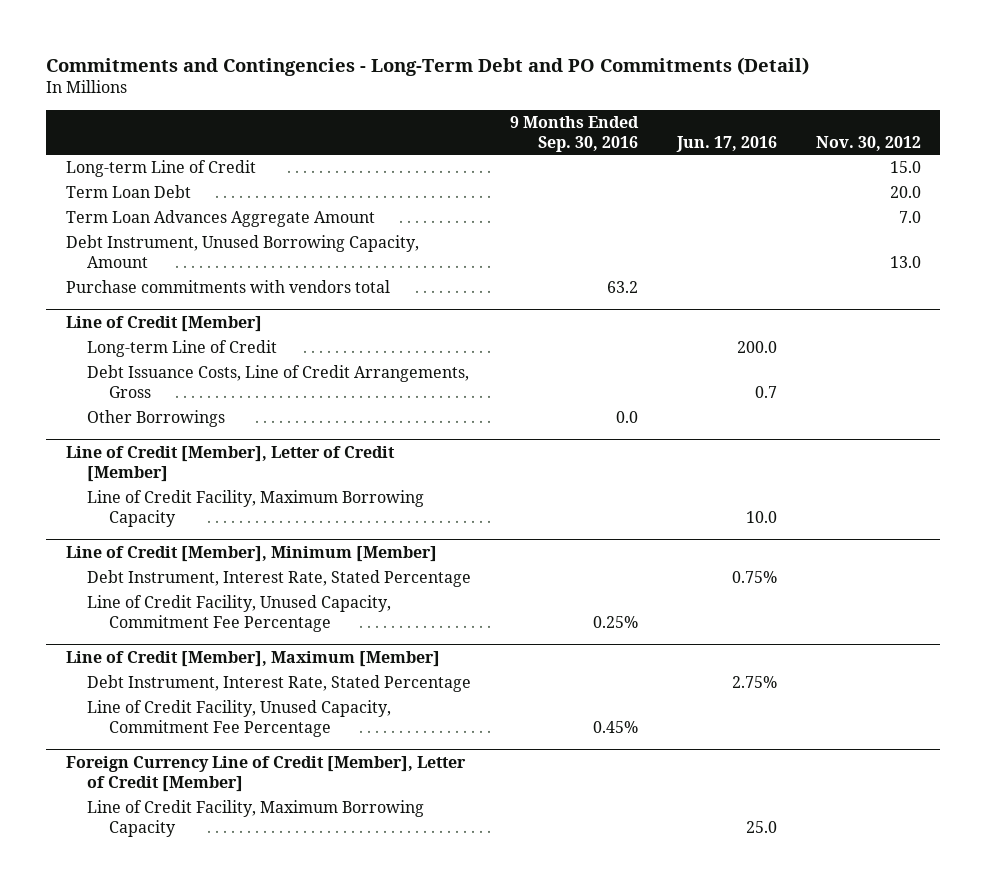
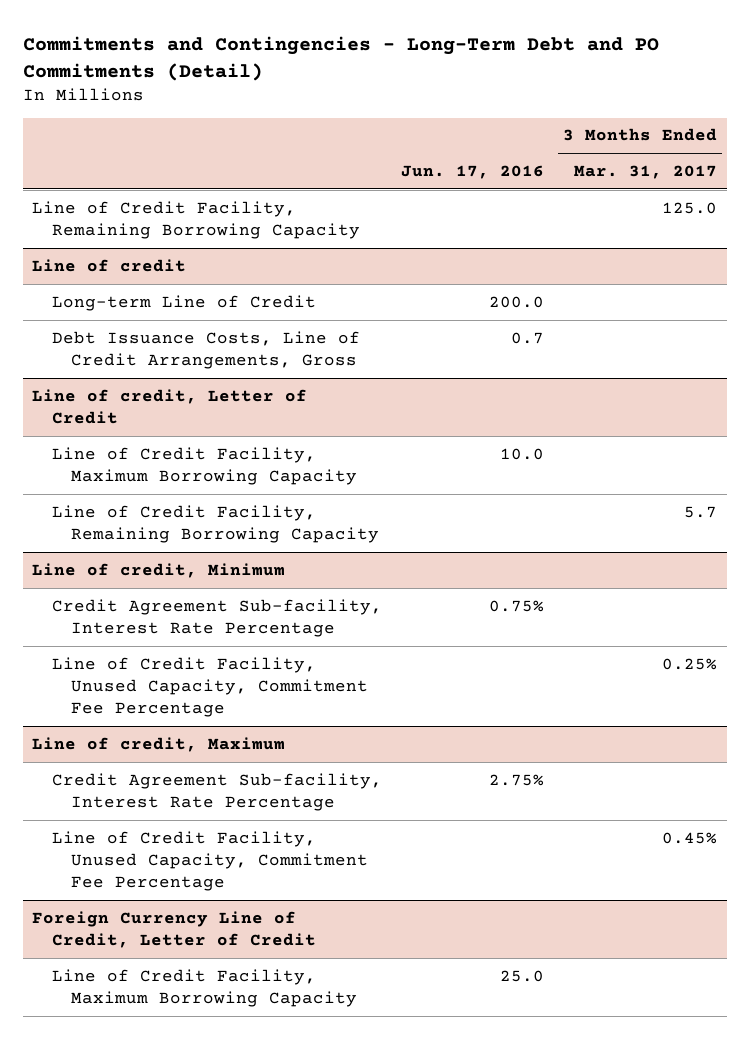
- | 9 Months Ended Sep. 30, 2016 | Jun. 17, 2016 | Nov. 30, 2012
+ | Jun. 17, 2016 | 3 Months Ended Mar. 31, 2017
- Long-term Line of Credit | | | 15.0
- Term Loan Debt | | | 20.0
- Term Loan Advances Aggregate Amount | | | 7.0
- Debt Instrument, Unused Borrowing Capacity, Amount | | | 13.0
- Purchase commitments with vendors total | 63.2 | |
- Line of Credit [Member]
+ Line of Credit Facility, Remaining Borrowing Capacity | | 125.0
+ Line of credit
- Other Borrowings | 0.0 | |
- Line of Credit [Member], Letter of Credit [Member]
+ Line of credit, Letter of Credit
- Line of Credit [Member], Minimum [Member]
- Debt Instrument, Interest Rate, Stated Percentage | | 0.75% |
+ Line of Credit Facility, Remaining Borrowing Capacity | | 5.7
+ Line of credit, Minimum
+ Credit Agreement Sub-facility, Interest Rate Percentage | 0.75% |
- Line of Credit [Member], Maximum [Member]
- Debt Instrument, Interest Rate, Stated Percentage | | 2.75% |
+ Line of credit, Maximum
+ Credit Agreement Sub-facility, Interest Rate Percentage | 2.75% |
- Foreign Currency Line of Credit [Member], Letter of Credit [Member]
+ Foreign Currency Line of Credit, Letter of Credit

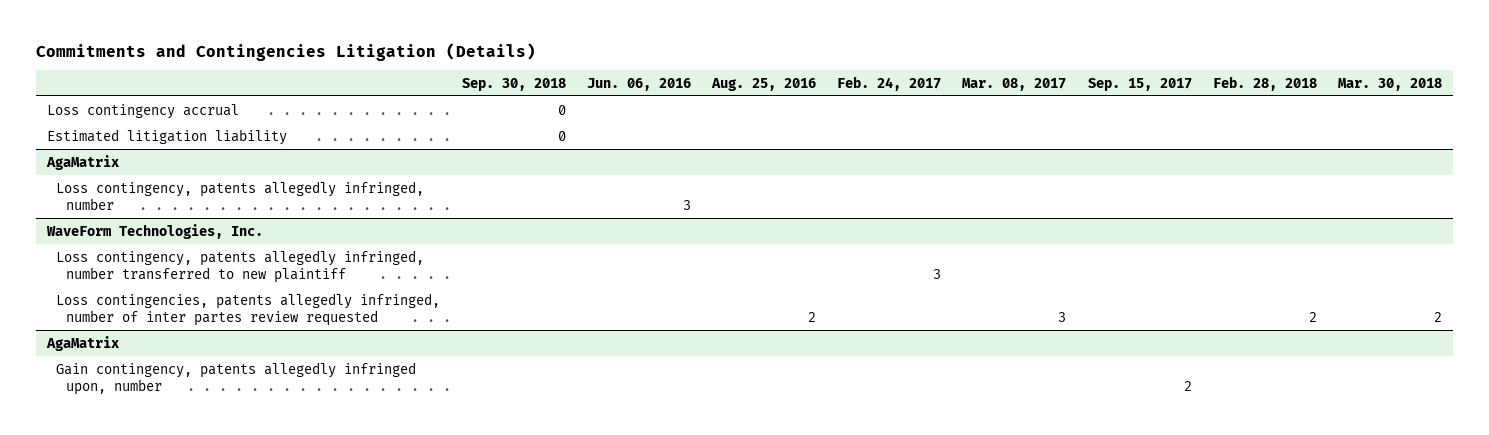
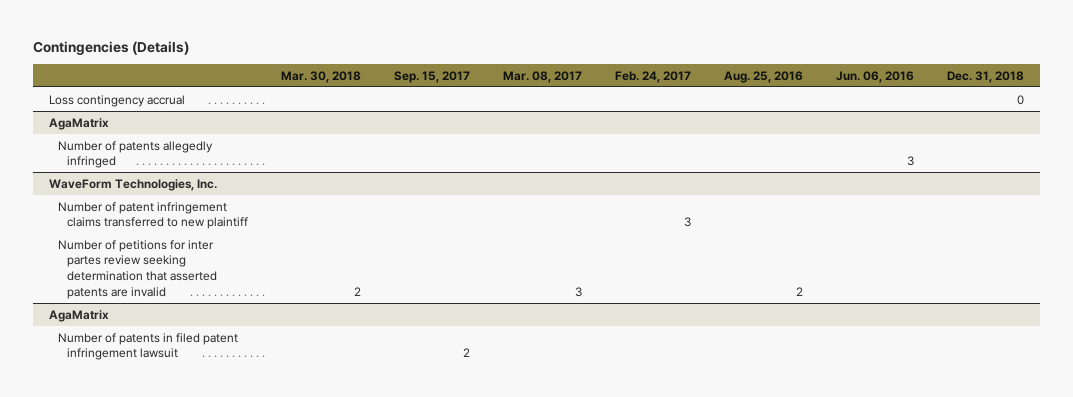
- Commitments and Contingencies Litigation (Details)
+ Contingencies (Details)
- | Sep. 30, 2018 | Jun. 06, 2016 | Aug. 25, 2016 | Feb. 24, 2017 | Mar. 08, 2017 | Sep. 15, 2017 | Feb. 28, 2018 | Mar. 30, 2018
+ | Mar. 30, 2018 | Sep. 15, 2017 | Mar. 08, 2017 | Feb. 24, 2017 | Aug. 25, 2016 | Jun. 06, 2016 | Dec. 31, 2018
- Estimated litigation liability | 0 | | | | | | |
@ AgaMatrix
- Loss contingency, patents allegedly infringed, number | | 3 | | | | | |
+ Number of patents allegedly infringed | | | | | | 3 |
@ WaveForm Technologies, Inc.
- Loss contingency, patents allegedly infringed, number transferred to new plaintiff | | | | 3 | | | |
- Loss contingencies, patents allegedly infringed, number of inter partes review requested | | | 2 | | 3 | | 2 | 2
+ Number of patent infringement claims transferred to new plaintiff | | | | 3 | | |
+ Number of petitions for inter partes review seeking determination that asserted patents are invalid | 2 | | 3 | | 2 | |
@ AgaMatrix
- Gain contingency, patents allegedly infringed upon, number | | | | | | 2 | |
+ Number of patents in filed patent infringement lawsuit | | 2 | | | | |

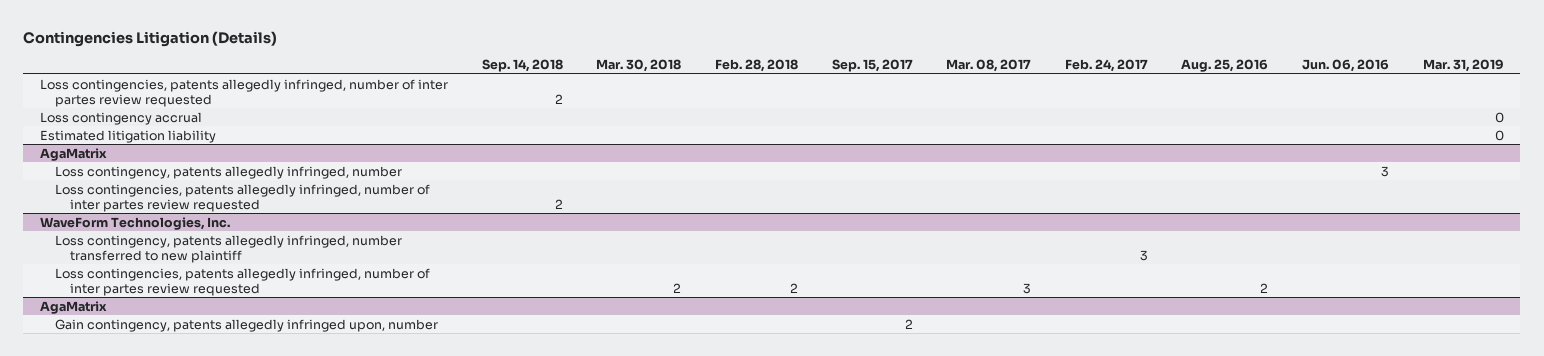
- Contingencies (Details)
+ Contingencies Litigation (Details)
- | Mar. 30, 2018 | Sep. 15, 2017 | Mar. 08, 2017 | Feb. 24, 2017 | Aug. 25, 2016 | Jun. 06, 2016 | Dec. 31, 2018
+ | Sep. 14, 2018 | Mar. 30, 2018 | Feb. 28, 2018 | Sep. 15, 2017 | Mar. 08, 2017 | Feb. 24, 2017 | Aug. 25, 2016 | Jun. 06, 2016 | Mar. 31, 2019
+ Loss contingencies, patents allegedly infringed, number of inter partes review requested | 2 | | | | | | | |
+ Estimated litigation liability | | | | | | | | | 0
@ AgaMatrix
- Number of patents allegedly infringed | | | | | | 3 |
+ Loss contingency, patents allegedly infringed, number | | | | | | | | 3 |
+ Loss contingencies, patents allegedly infringed, number of inter partes review requested | 2 | | | | | | | |
@ WaveForm Technologies, Inc.
- Number of patent infringement claims transferred to new plaintiff | | | | 3 | | |
- Number of petitions for inter partes review seeking determination that asserted patents are invalid | 2 | | 3 | | 2 | |
+ Loss contingency, patents allegedly infringed, number transferred to new plaintiff | | | | | | 3 | | |
+ Loss contingencies, patents allegedly infringed, number of inter partes review requested | | 2 | 2 | | 3 | | 2 | |
@ AgaMatrix
- Number of patents in filed patent infringement lawsuit | | 2 | | | | |
+ Gain contingency, patents allegedly infringed upon, number | | | | 2 | | | | |

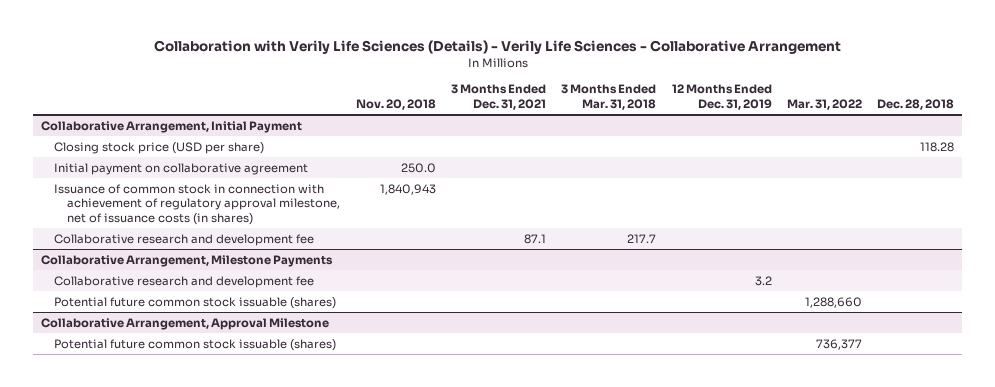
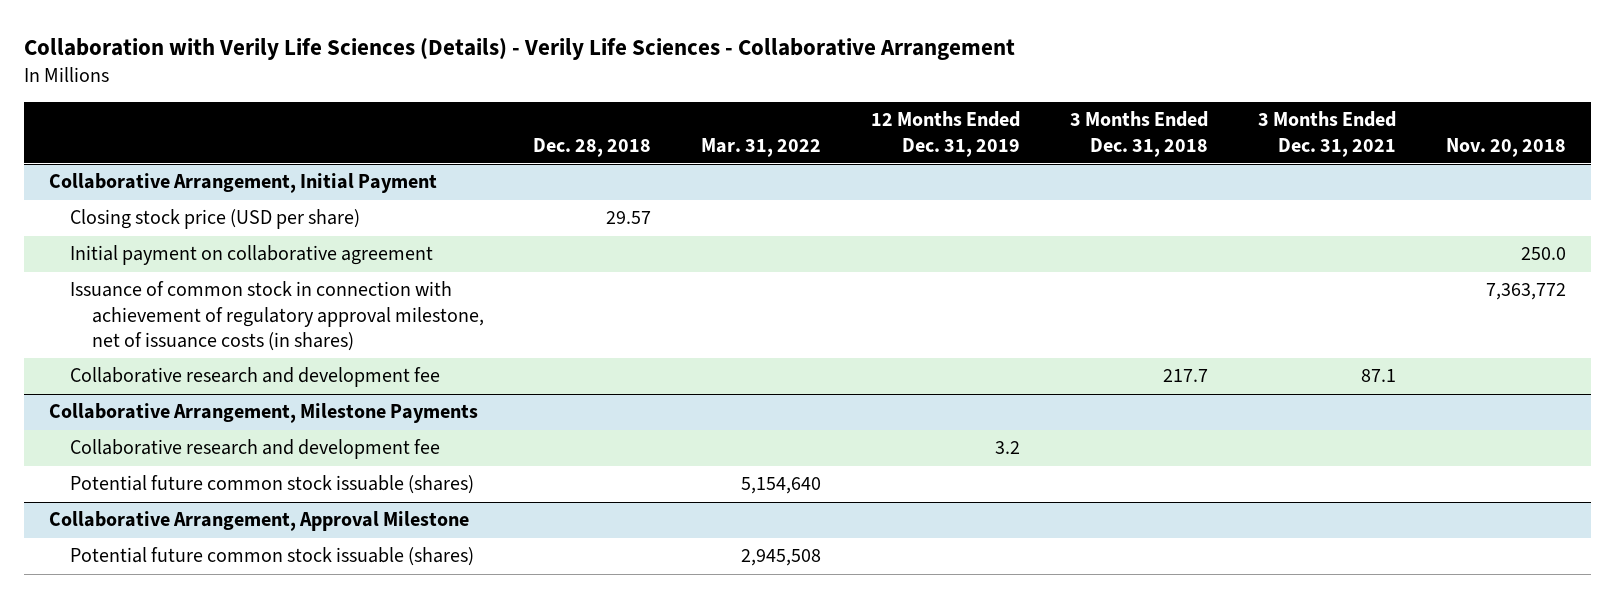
- | Nov. 20, 2018 | 3 Months Ended Dec. 31, 2021 | 3 Months Ended Mar. 31, 2018 | 12 Months Ended Dec. 31, 2019 | Mar. 31, 2022 | Dec. 28, 2018
+ | Dec. 28, 2018 | Mar. 31, 2022 | 12 Months Ended Dec. 31, 2019 | 3 Months Ended Dec. 31, 2018 | 3 Months Ended Dec. 31, 2021 | Nov. 20, 2018
@ Collaborative Arrangement, Initial Payment
- Closing stock price (USD per share) | | | | | | 118.28
+ Closing stock price (USD per share) | 29.57 | | | | |
- Issuance of common stock in connection with achievement of regulatory approval milestone, net of issuance costs (in shares) | 1,840,943 | | | | |
+ Issuance of common stock in connection with achievement of regulatory approval milestone, net of issuance costs (in shares) | | | | | | 7,363,772
@ Collaborative Arrangement, Milestone Payments
- Potential future common stock issuable (shares) | | | | | 1,288,660 |
+ Potential future common stock issuable (shares) | | 5,154,640 | | | |
@ Collaborative Arrangement, Approval Milestone
- Potential future common stock issuable (shares) | | | | | 736,377 |
+ Potential future common stock issuable (shares) | | 2,945,508 | | | |

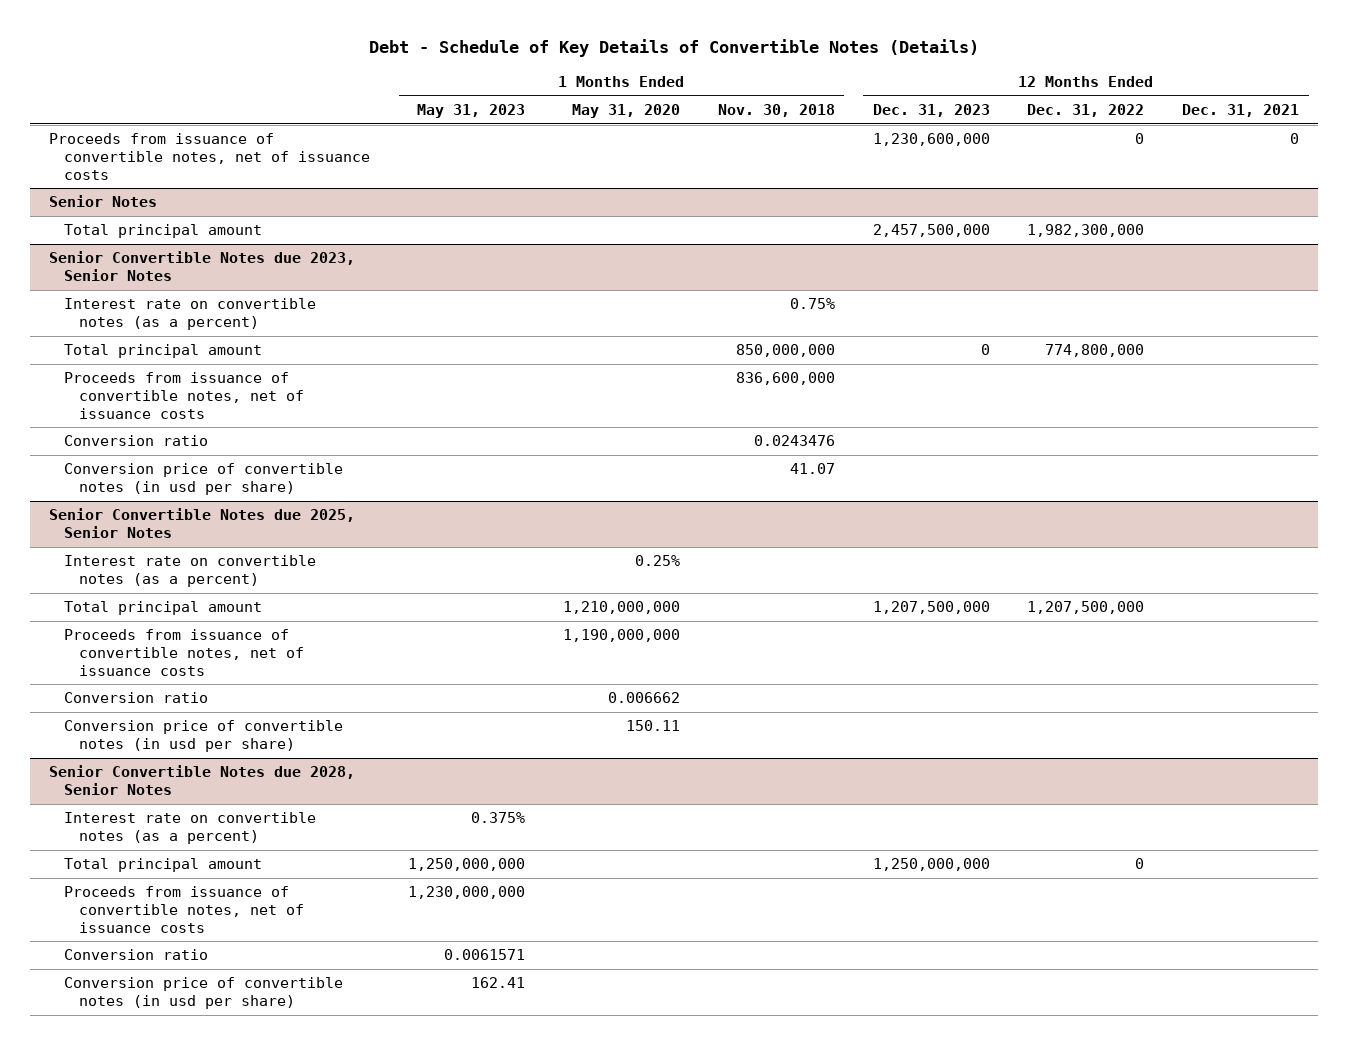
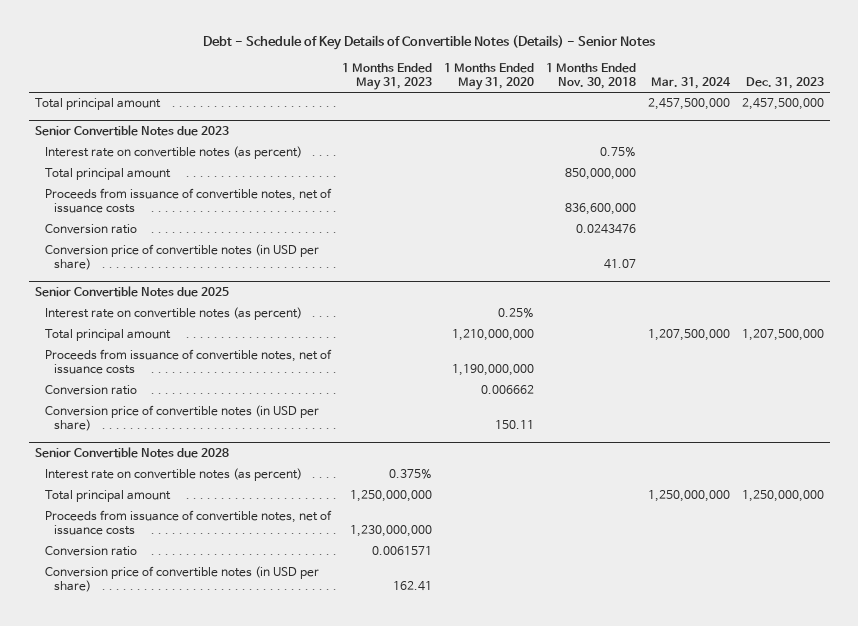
- Debt - Schedule of Key Details of Convertible Notes (Details)
+ Debt - Schedule of Key Details of Convertible Notes (Details) - Senior Notes
- | 1 Months Ended May 31, 2023 | 1 Months Ended May 31, 2020 | 1 Months Ended Nov. 30, 2018 | 12 Months Ended Dec. 31, 2023 | 12 Months Ended Dec. 31, 2022 | 12 Months Ended Dec. 31, 2021
+ | 1 Months Ended May 31, 2023 | 1 Months Ended May 31, 2020 | 1 Months Ended Nov. 30, 2018 | Mar. 31, 2024 | Dec. 31, 2023
- Proceeds from issuance of convertible notes, net of issuance costs | | | | 1,230,600,000 | 0 | 0
- Senior Notes
- Total principal amount | | | | 2,457,500,000 | 1,982,300,000 |
- Senior Convertible Notes due 2023, Senior Notes
- Interest rate on convertible notes (as a percent) | | | 0.75% | | |
+ Total principal amount | | | | 2,457,500,000 | 2,457,500,000
+ Senior Convertible Notes due 2023
+ Interest rate on convertible notes (as percent) | | | 0.75% | |
- Conversion price of convertible notes (in usd per share) | | | 41.07 | | |
- Senior Convertible Notes due 2025, Senior Notes
- Interest rate on convertible notes (as a percent) | | 0.25% | | | |
+ Conversion price of convertible notes (in USD per share) | | | 41.07 | |
+ Senior Convertible Notes due 2025
+ Interest rate on convertible notes (as percent) | | 0.25% | | |
- Conversion price of convertible notes (in usd per share) | | 150.11 | | | |
- Senior Convertible Notes due 2028, Senior Notes
- Interest rate on convertible notes (as a percent) | 0.375% | | | | |
+ Conversion price of convertible notes (in USD per share) | | 150.11 | | |
+ Senior Convertible Notes due 2028
+ Interest rate on convertible notes (as percent) | 0.375% | | | |
- Conversion price of convertible notes (in usd per share) | 162.41 | | | | |
+ Conversion price of convertible notes (in USD per share) | 162.41 | | | |

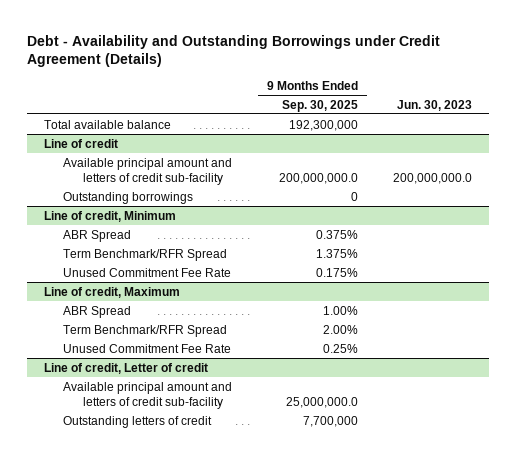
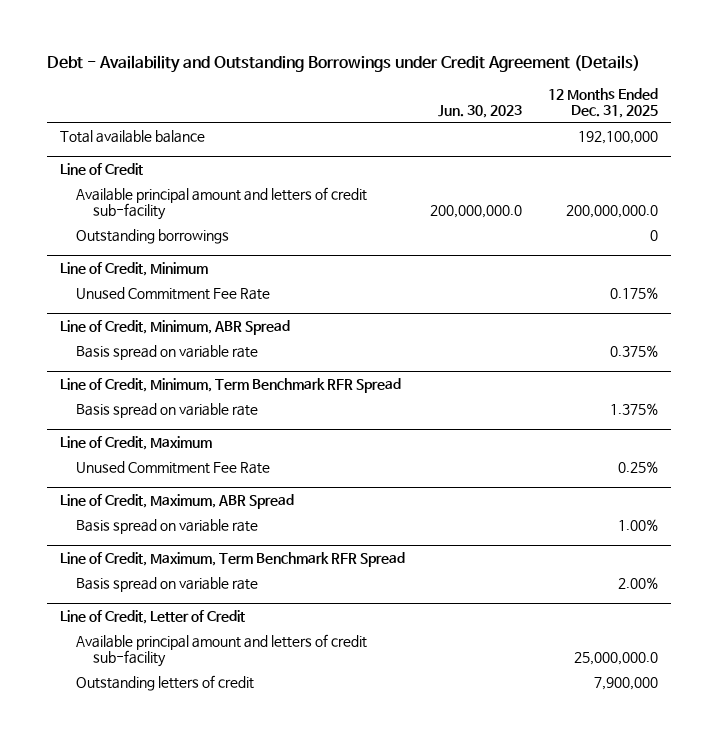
- | 9 Months Ended Sep. 30, 2025 | Jun. 30, 2023
+ | Jun. 30, 2023 | 12 Months Ended Dec. 31, 2025
- Line of credit
+ Line of Credit
- Line of credit, Minimum
- ABR Spread | 0.375% |
- Term Benchmark/RFR Spread | 1.375% |
+ Line of Credit, Minimum
- Line of credit, Maximum
- ABR Spread | 1.00% |
- Term Benchmark/RFR Spread | 2.00% |
+ Line of Credit, Minimum, ABR Spread
+ Basis spread on variable rate | | 0.375%
+ Line of Credit, Minimum, Term Benchmark RFR Spread
+ Basis spread on variable rate | | 1.375%
+ Line of Credit, Maximum
- Line of credit, Letter of credit
+ Line of Credit, Maximum, ABR Spread
+ Basis spread on variable rate | | 1.00%
+ Line of Credit, Maximum, Term Benchmark RFR Spread
+ Basis spread on variable rate | | 2.00%
+ Line of Credit, Letter of Credit

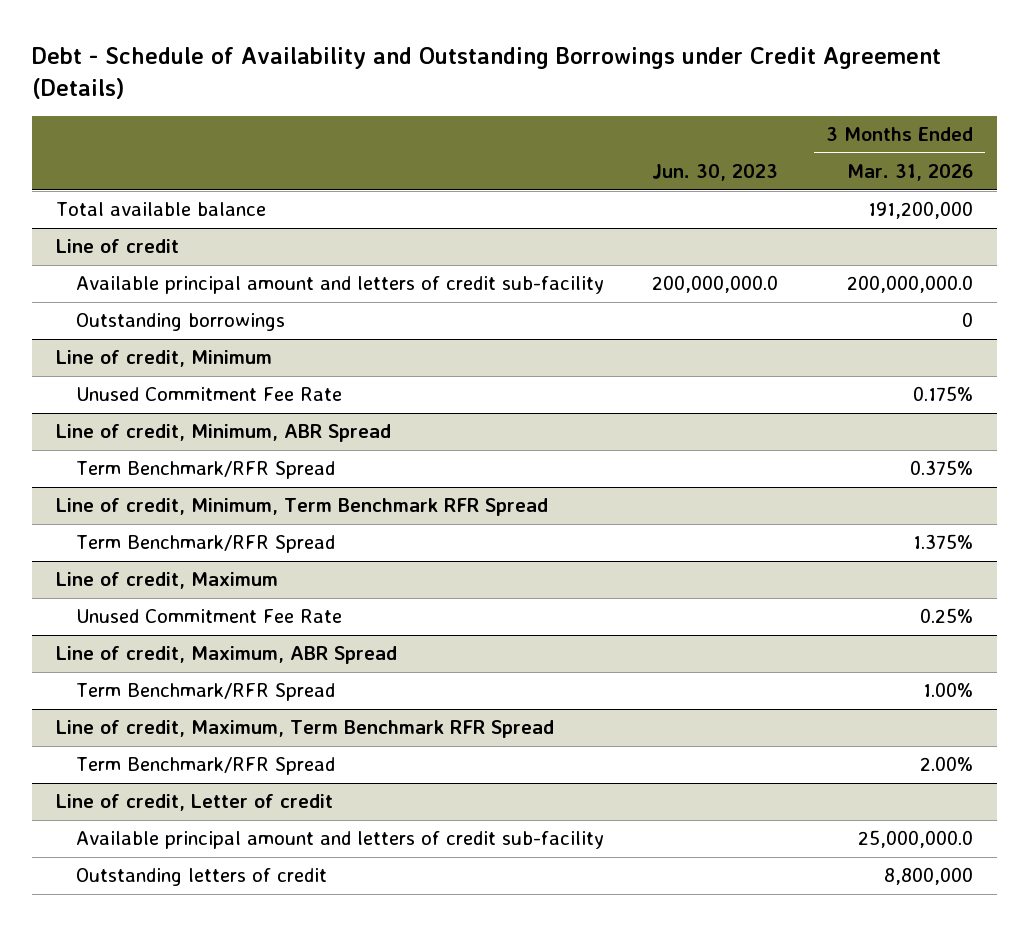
- Debt - Availability and Outstanding Borrowings under Credit Agreement (Details)
+ Debt - Schedule of Availability and Outstanding Borrowings under Credit Agreement (Details)
- | Jun. 30, 2023 | 12 Months Ended Dec. 31, 2025
+ | Jun. 30, 2023 | 3 Months Ended Mar. 31, 2026
- Line of Credit
+ Line of credit
- Line of Credit, Minimum
+ Line of credit, Minimum
- Line of Credit, Minimum, ABR Spread
- Basis spread on variable rate | | 0.375%
- Line of Credit, Minimum, Term Benchmark RFR Spread
- Basis spread on variable rate | | 1.375%
- Line of Credit, Maximum
+ Line of credit, Minimum, ABR Spread
+ Term Benchmark/RFR Spread | | 0.375%
+ Line of credit, Minimum, Term Benchmark RFR Spread
+ Term Benchmark/RFR Spread | | 1.375%
+ Line of credit, Maximum
- Line of Credit, Maximum, ABR Spread
- Basis spread on variable rate | | 1.00%
- Line of Credit, Maximum, Term Benchmark RFR Spread
- Basis spread on variable rate | | 2.00%
- Line of Credit, Letter of Credit
+ Line of credit, Maximum, ABR Spread
+ Term Benchmark/RFR Spread | | 1.00%
+ Line of credit, Maximum, Term Benchmark RFR Spread
+ Term Benchmark/RFR Spread | | 2.00%
+ Line of credit, Letter of credit

